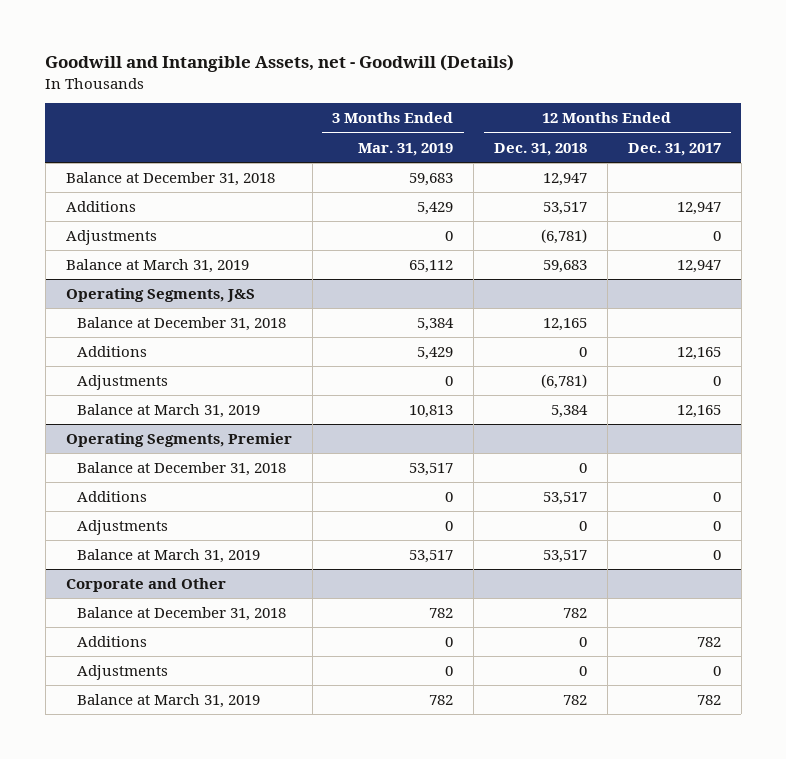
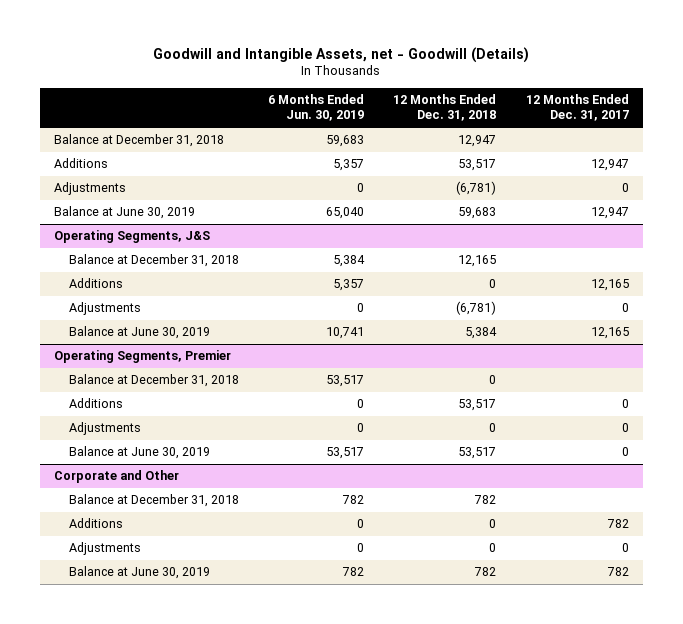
- | 3 Months Ended Mar. 31, 2019 | 12 Months Ended Dec. 31, 2018 | 12 Months Ended Dec. 31, 2017
+ | 6 Months Ended Jun. 30, 2019 | 12 Months Ended Dec. 31, 2018 | 12 Months Ended Dec. 31, 2017
- Balance at March 31, 2019 | 65,112 | 59,683 | 12,947
+ Balance at June 30, 2019 | 65,040 | 59,683 | 12,947
@ Operating Segments, J&S
- Balance at March 31, 2019 | 10,813 | 5,384 | 12,165
+ Balance at June 30, 2019 | 10,741 | 5,384 | 12,165
@ Operating Segments, Premier
- Balance at March 31, 2019 | 53,517 | 53,517 | 0
+ Balance at June 30, 2019 | 53,517 | 53,517 | 0
@ Corporate and Other
- Balance at March 31, 2019 | 782 | 782 | 782
+ Balance at June 30, 2019 | 782 | 782 | 782

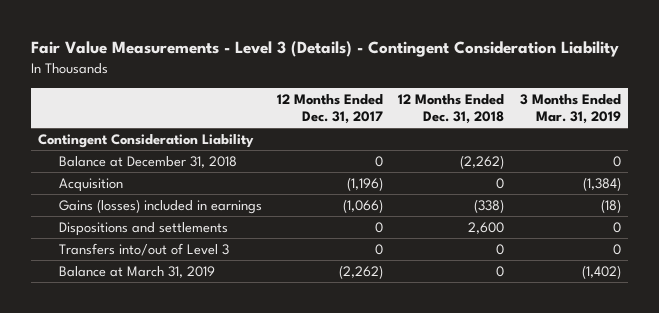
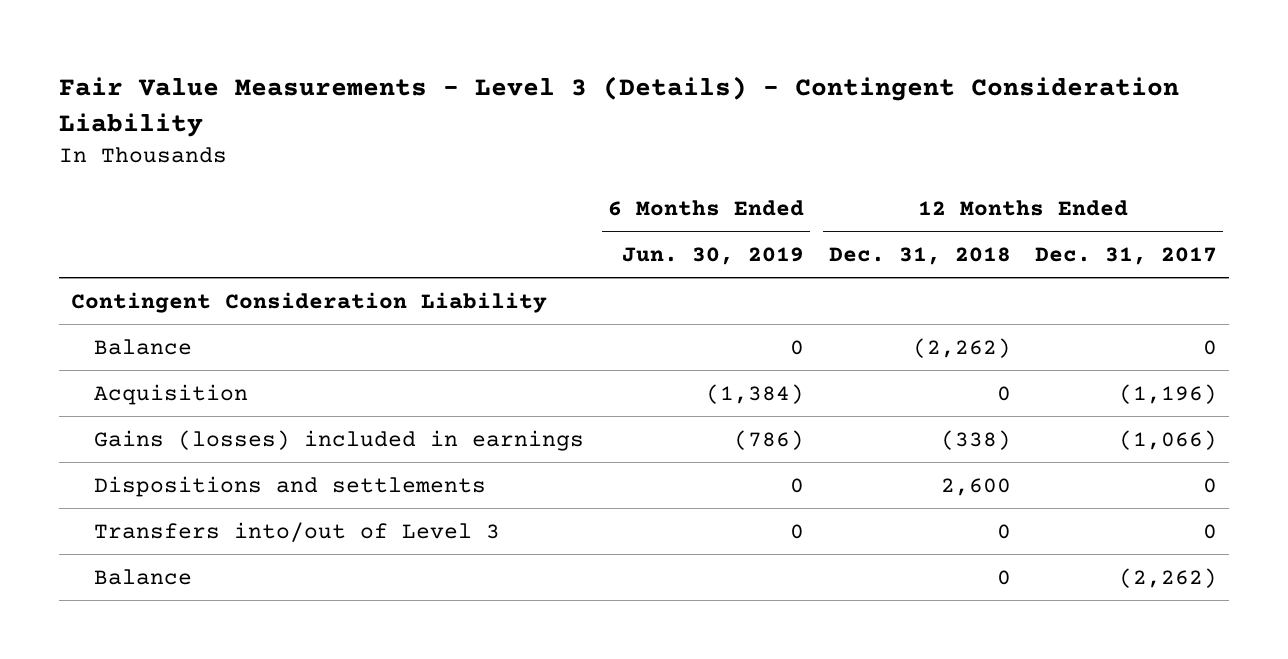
- | 12 Months Ended Dec. 31, 2017 | 12 Months Ended Dec. 31, 2018 | 3 Months Ended Mar. 31, 2019
+ | 6 Months Ended Jun. 30, 2019 | 12 Months Ended Dec. 31, 2018 | 12 Months Ended Dec. 31, 2017
- Balance at December 31, 2018 | 0 | (2,262) | 0
+ Balance | 0 | (2,262) | 0
- Balance at March 31, 2019 | (2,262) | 0 | (1,402)
+ Balance | | 0 | (2,262)

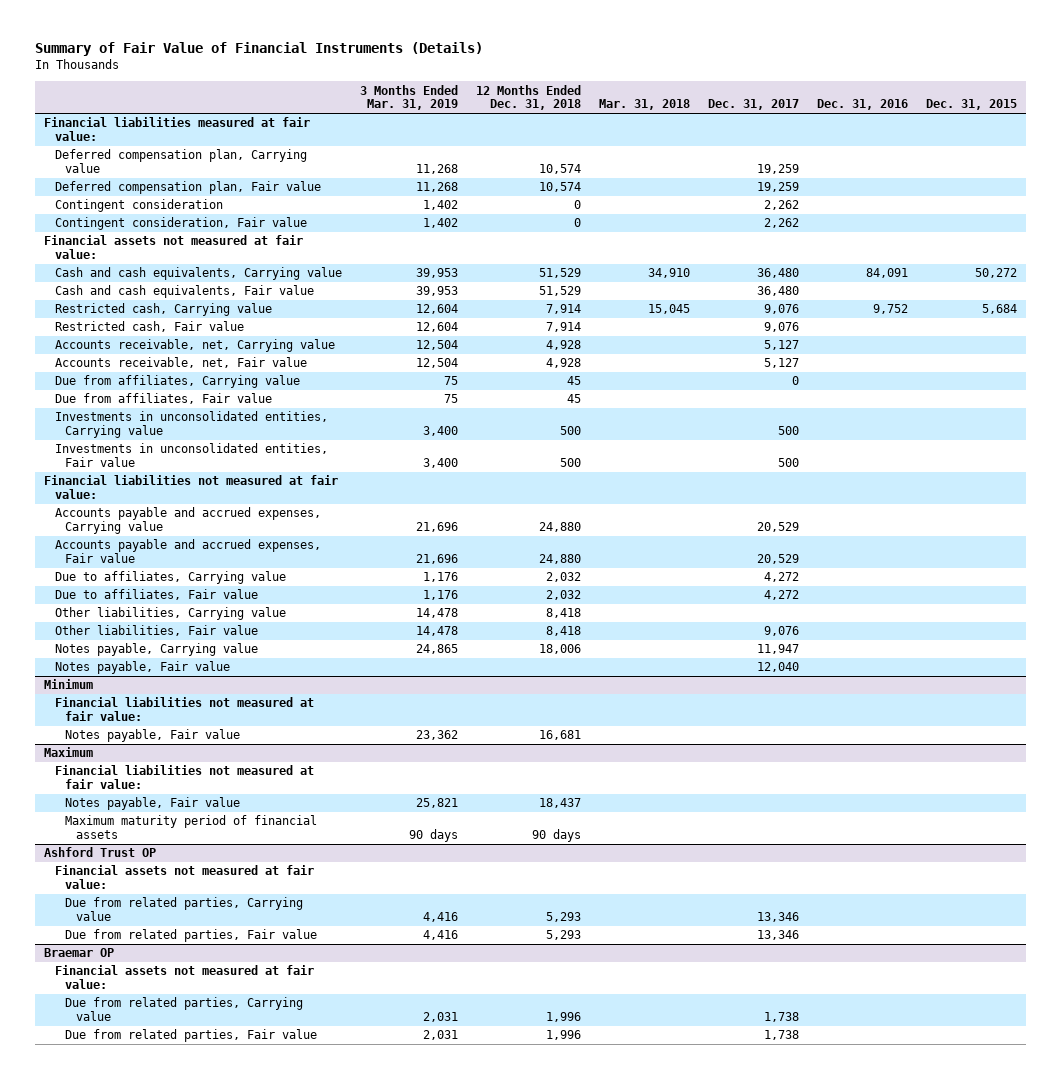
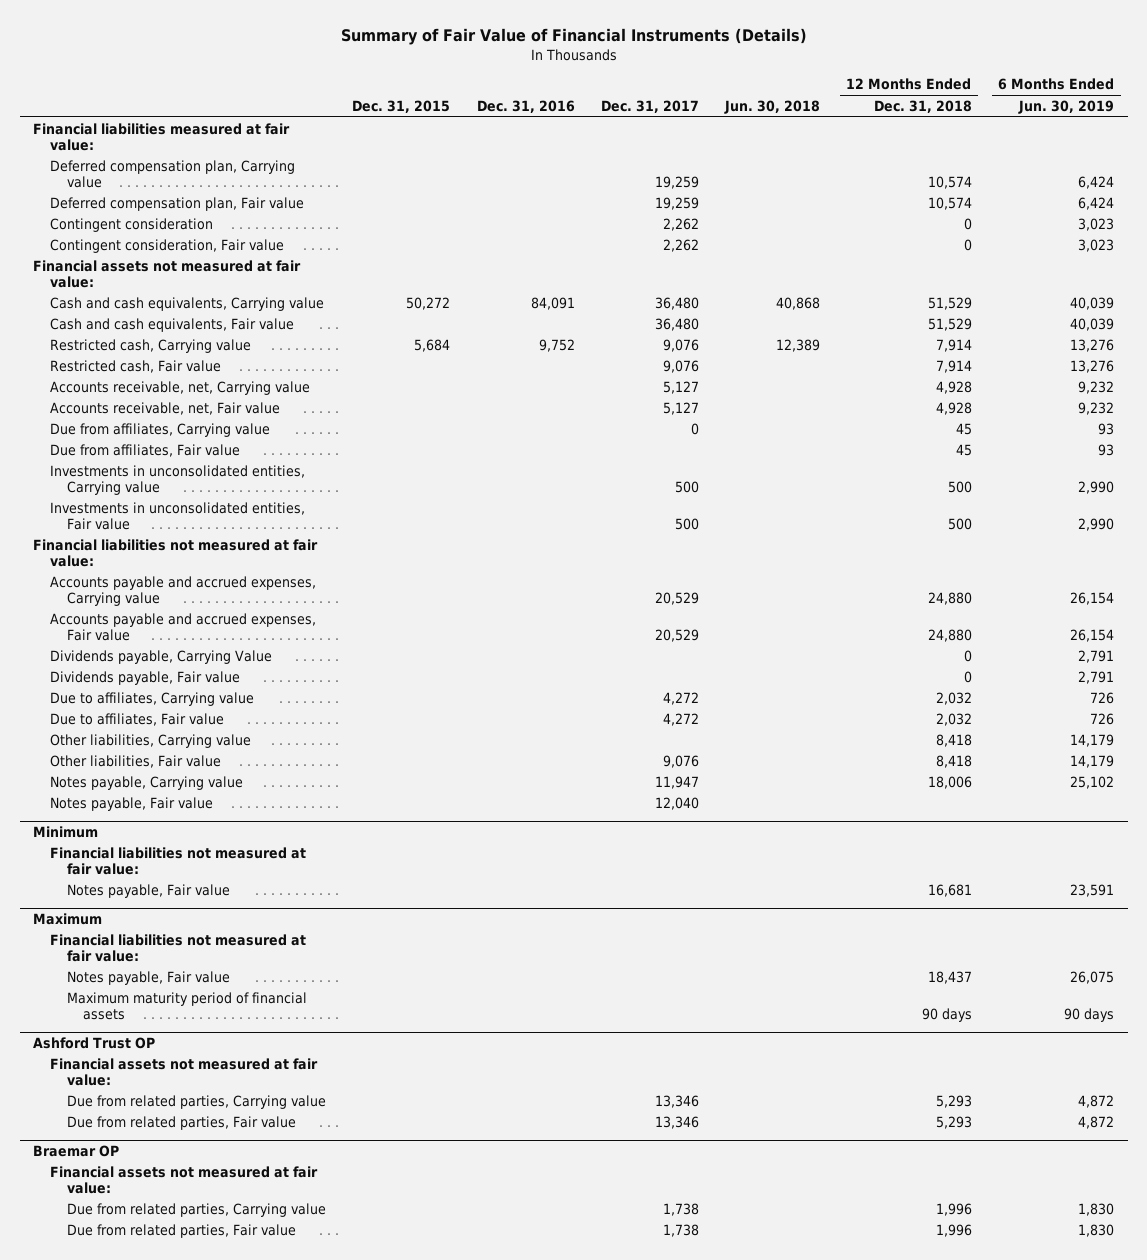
- | 3 Months Ended Mar. 31, 2019 | 12 Months Ended Dec. 31, 2018 | Mar. 31, 2018 | Dec. 31, 2017 | Dec. 31, 2016 | Dec. 31, 2015
+ | Dec. 31, 2015 | Dec. 31, 2016 | Dec. 31, 2017 | Jun. 30, 2018 | 12 Months Ended Dec. 31, 2018 | 6 Months Ended Jun. 30, 2019
+ Dividends payable, Carrying Value | | | | | 0 | 2,791
+ Dividends payable, Fair value | | | | | 0 | 2,791

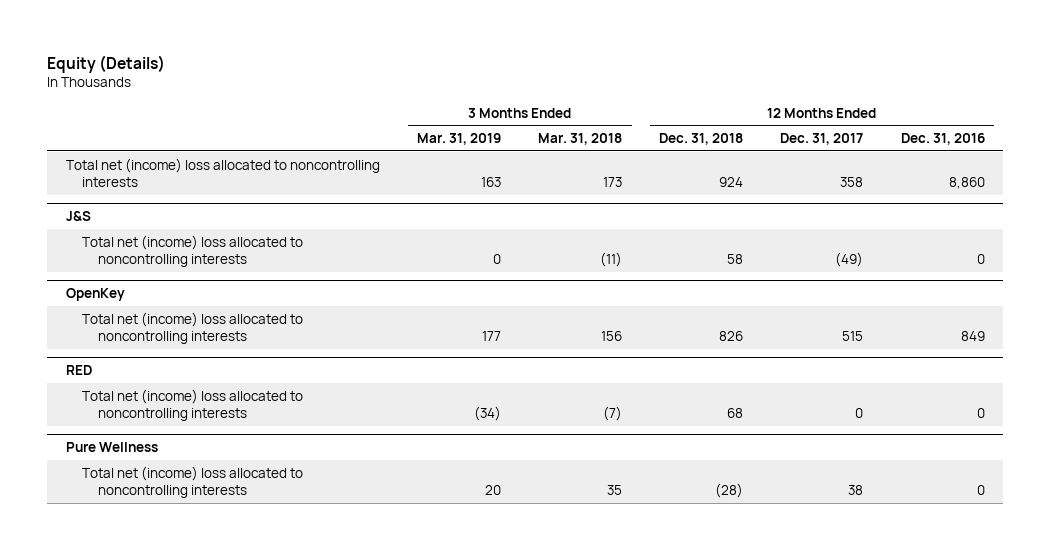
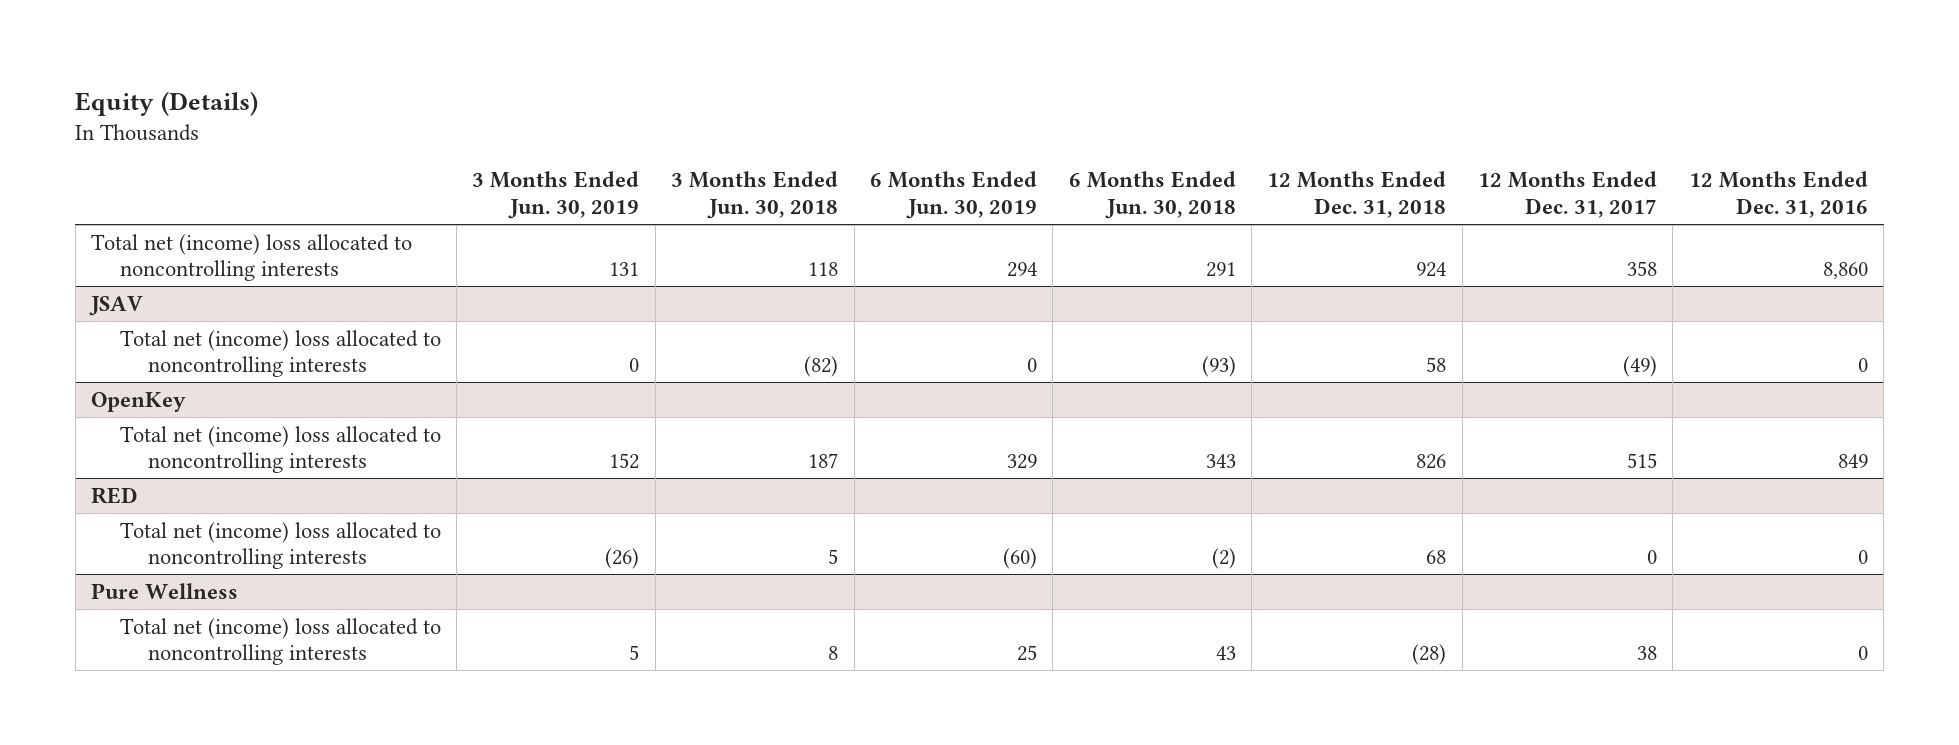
- | 3 Months Ended Mar. 31, 2019 | 3 Months Ended Mar. 31, 2018 | 12 Months Ended Dec. 31, 2018 | 12 Months Ended Dec. 31, 2017 | 12 Months Ended Dec. 31, 2016
+ | 3 Months Ended Jun. 30, 2019 | 3 Months Ended Jun. 30, 2018 | 6 Months Ended Jun. 30, 2019 | 6 Months Ended Jun. 30, 2018 | 12 Months Ended Dec. 31, 2018 | 12 Months Ended Dec. 31, 2017 | 12 Months Ended Dec. 31, 2016
- J&S
+ JSAV

